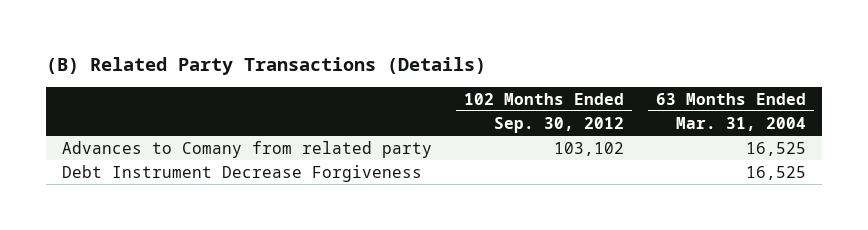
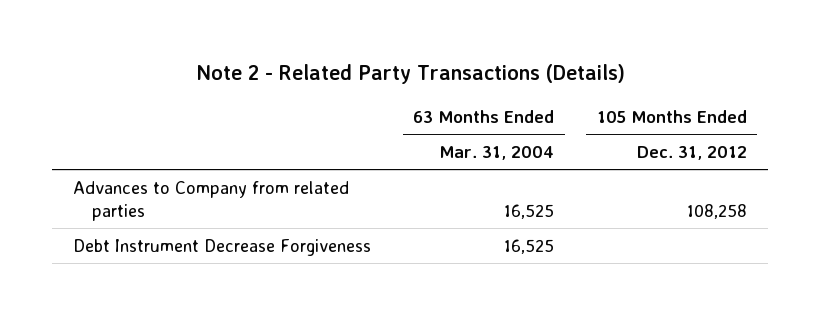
- (B) Related Party Transactions (Details)
+ Note 2 - Related Party Transactions (Details)
- | 102 Months Ended Sep. 30, 2012 | 63 Months Ended Mar. 31, 2004
+ | 63 Months Ended Mar. 31, 2004 | 105 Months Ended Dec. 31, 2012
- Advances to Comany from related party | 103,102 | 16,525
+ Advances to Company from related parties | 16,525 | 108,258

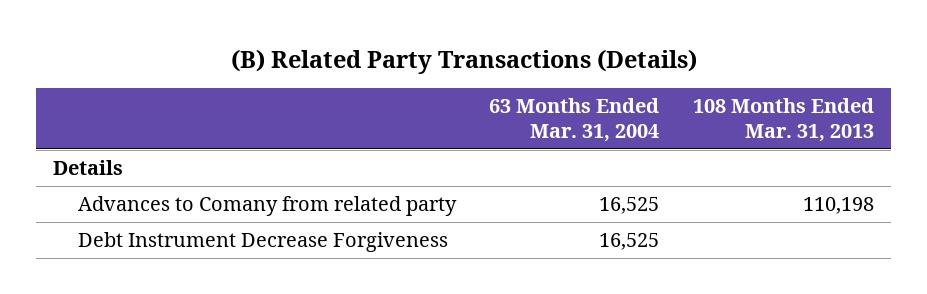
- Note 2 - Related Party Transactions (Details)
+ (B) Related Party Transactions (Details)
- | 63 Months Ended Mar. 31, 2004 | 105 Months Ended Dec. 31, 2012
+ | 63 Months Ended Mar. 31, 2004 | 108 Months Ended Mar. 31, 2013
- Advances to Company from related parties | 16,525 | 108,258
+ Details
+ Advances to Comany from related party | 16,525 | 110,198

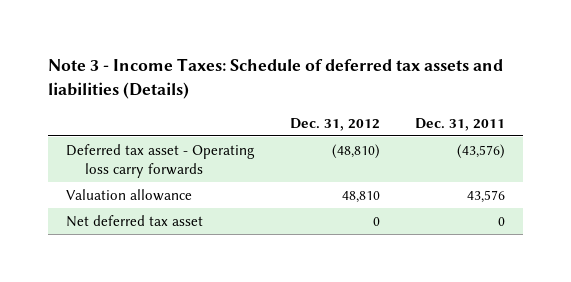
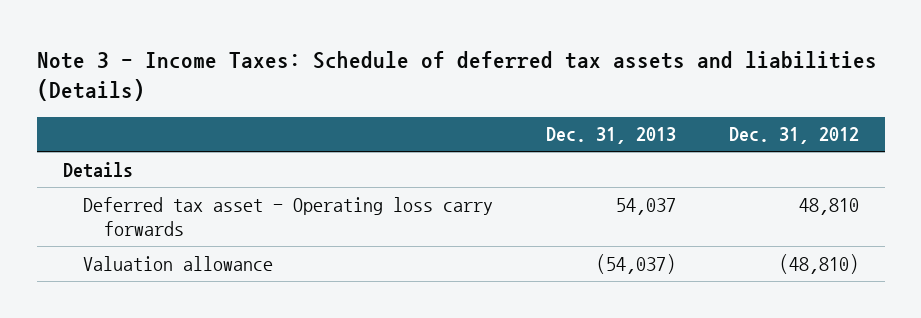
- | Dec. 31, 2012 | Dec. 31, 2011
+ | Dec. 31, 2013 | Dec. 31, 2012
- Deferred tax asset - Operating loss carry forwards | (48,810) | (43,576)
- Valuation allowance | 48,810 | 43,576
- Net deferred tax asset | 0 | 0
+ Details
+ Deferred tax asset - Operating loss carry forwards | 54,037 | 48,810
+ Valuation allowance | (54,037) | (48,810)

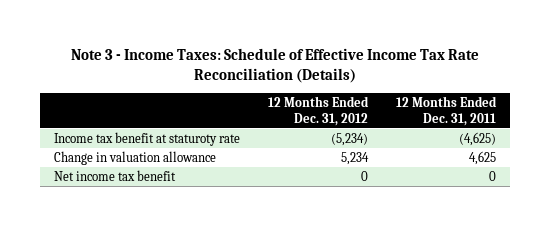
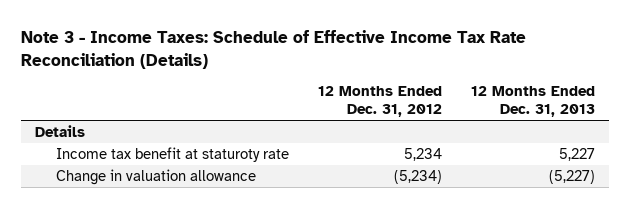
- | 12 Months Ended Dec. 31, 2012 | 12 Months Ended Dec. 31, 2011
+ | 12 Months Ended Dec. 31, 2012 | 12 Months Ended Dec. 31, 2013
- Income tax benefit at staturoty rate | (5,234) | (4,625)
- Change in valuation allowance | 5,234 | 4,625
- Net income tax benefit | 0 | 0
+ Details
+ Income tax benefit at staturoty rate | 5,234 | 5,227
+ Change in valuation allowance | (5,234) | (5,227)

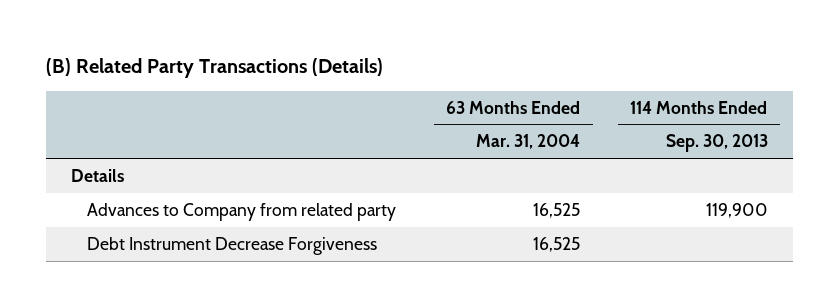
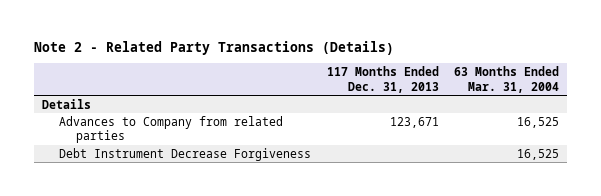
- (B) Related Party Transactions (Details)
+ Note 2 - Related Party Transactions (Details)
- | 63 Months Ended Mar. 31, 2004 | 114 Months Ended Sep. 30, 2013
+ | 117 Months Ended Dec. 31, 2013 | 63 Months Ended Mar. 31, 2004
- Advances to Company from related party | 16,525 | 119,900
+ Advances to Company from related parties | 123,671 | 16,525

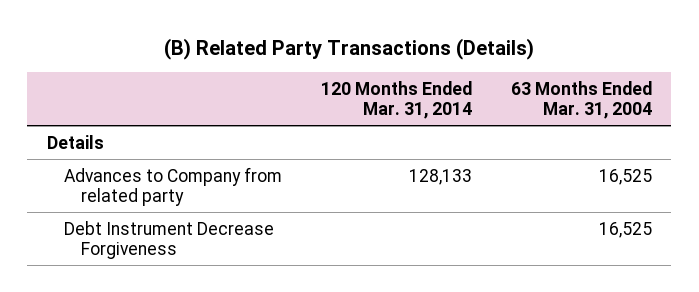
- Note 2 - Related Party Transactions (Details)
+ (B) Related Party Transactions (Details)
- | 117 Months Ended Dec. 31, 2013 | 63 Months Ended Mar. 31, 2004
+ | 120 Months Ended Mar. 31, 2014 | 63 Months Ended Mar. 31, 2004
- Advances to Company from related parties | 123,671 | 16,525
+ Advances to Company from related party | 128,133 | 16,525

